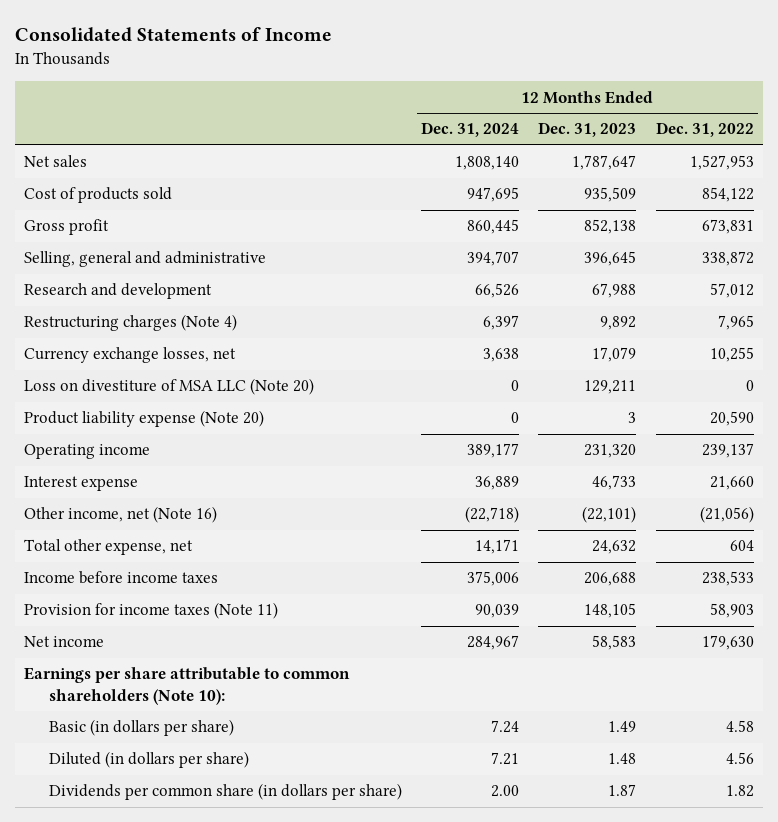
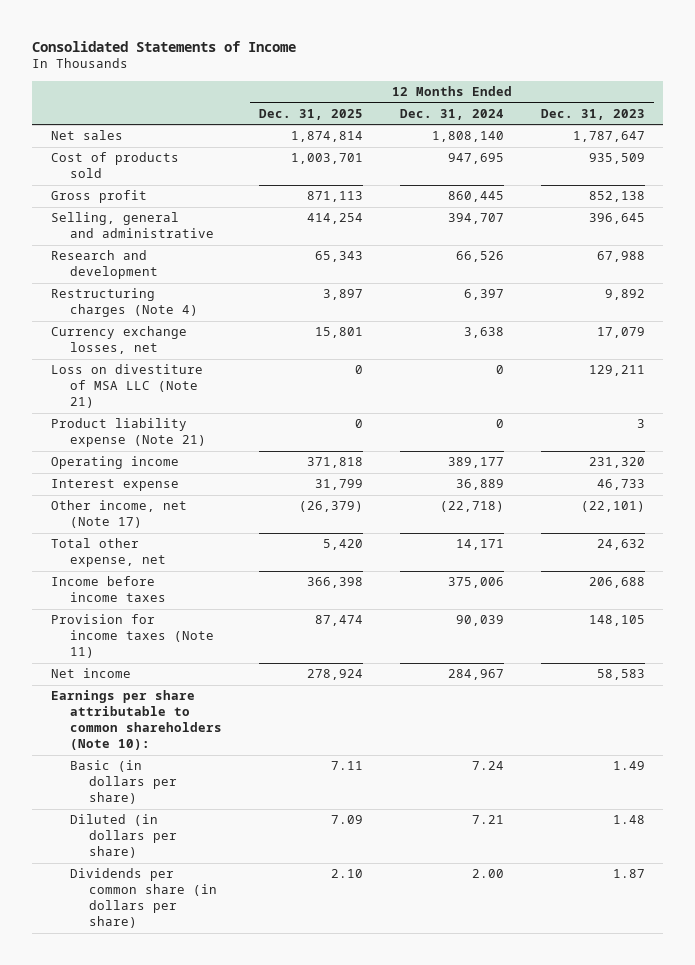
- | 12 Months Ended Dec. 31, 2024 | 12 Months Ended Dec. 31, 2023 | 12 Months Ended Dec. 31, 2022
+ | 12 Months Ended Dec. 31, 2025 | 12 Months Ended Dec. 31, 2024 | 12 Months Ended Dec. 31, 2023
- Loss on divestiture of MSA LLC (Note 20) | 0 | 129,211 | 0
- Product liability expense (Note 20) | 0 | 3 | 20,590
+ Loss on divestiture of MSA LLC (Note 21) | 0 | 0 | 129,211
+ Product liability expense (Note 21) | 0 | 0 | 3
- Other income, net (Note 16) | (22,718) | (22,101) | (21,056)
+ Other income, net (Note 17) | (26,379) | (22,718) | (22,101)

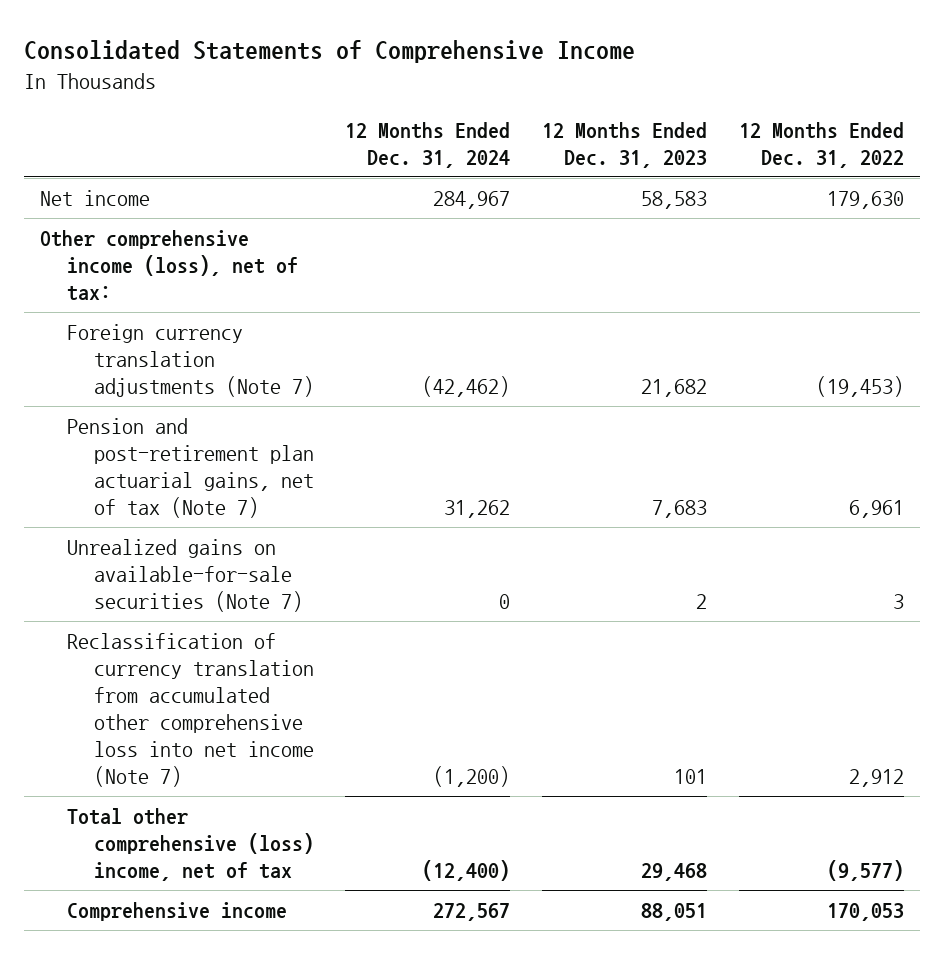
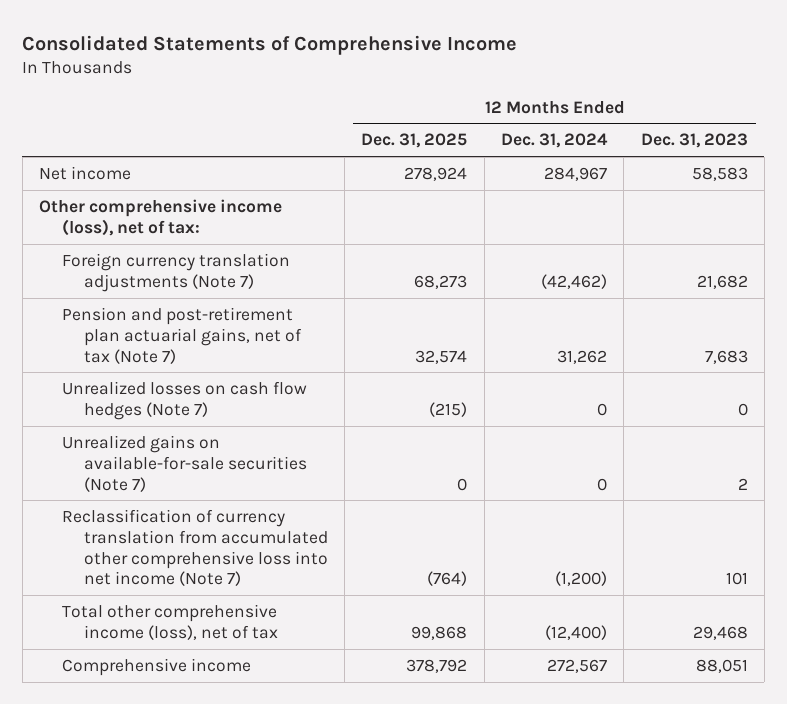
- | 12 Months Ended Dec. 31, 2024 | 12 Months Ended Dec. 31, 2023 | 12 Months Ended Dec. 31, 2022
+ | 12 Months Ended Dec. 31, 2025 | 12 Months Ended Dec. 31, 2024 | 12 Months Ended Dec. 31, 2023
+ Unrealized losses on cash flow hedges (Note 7) | (215) | 0 | 0
- Total other comprehensive (loss) income, net of tax | (12,400) | 29,468 | (9,577)
+ Total other comprehensive income (loss), net of tax | 99,868 | (12,400) | 29,468

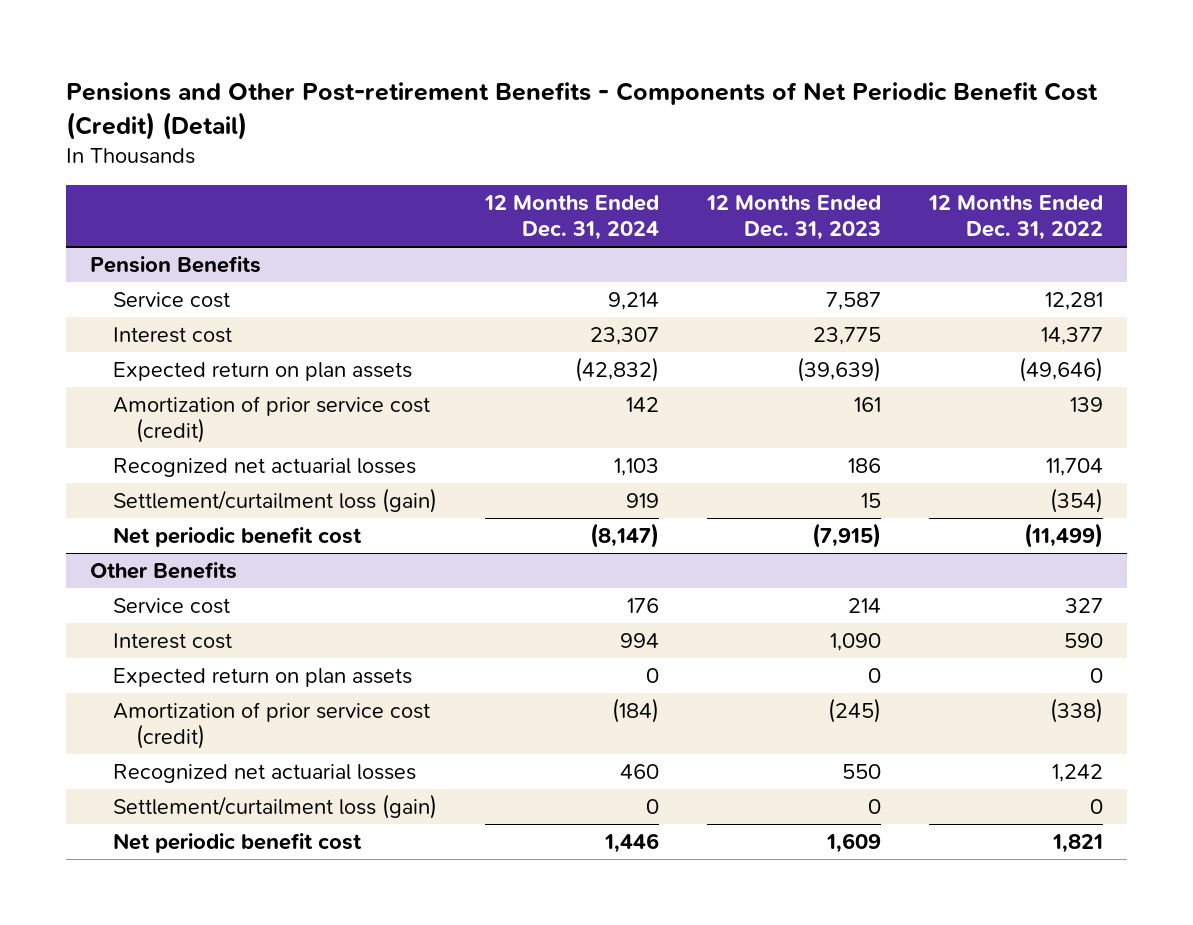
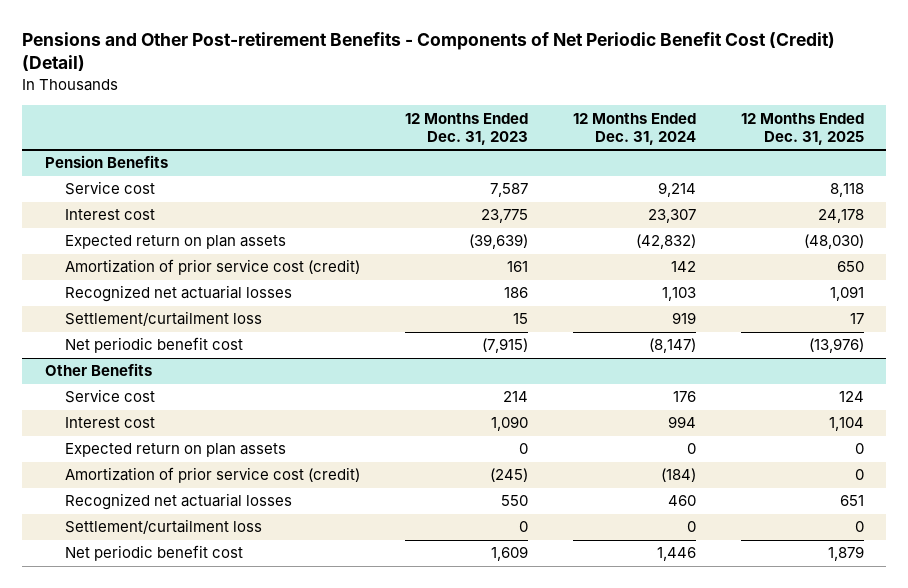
- | 12 Months Ended Dec. 31, 2024 | 12 Months Ended Dec. 31, 2023 | 12 Months Ended Dec. 31, 2022
+ | 12 Months Ended Dec. 31, 2023 | 12 Months Ended Dec. 31, 2024 | 12 Months Ended Dec. 31, 2025
@ Pension Benefits
- Settlement/curtailment loss (gain) | 919 | 15 | (354)
+ Settlement/curtailment loss | 15 | 919 | 17
@ Other Benefits
- Settlement/curtailment loss (gain) | 0 | 0 | 0
+ Settlement/curtailment loss | 0 | 0 | 0

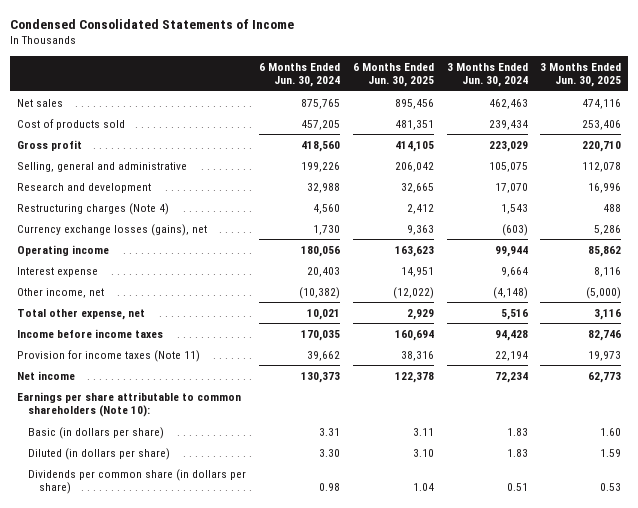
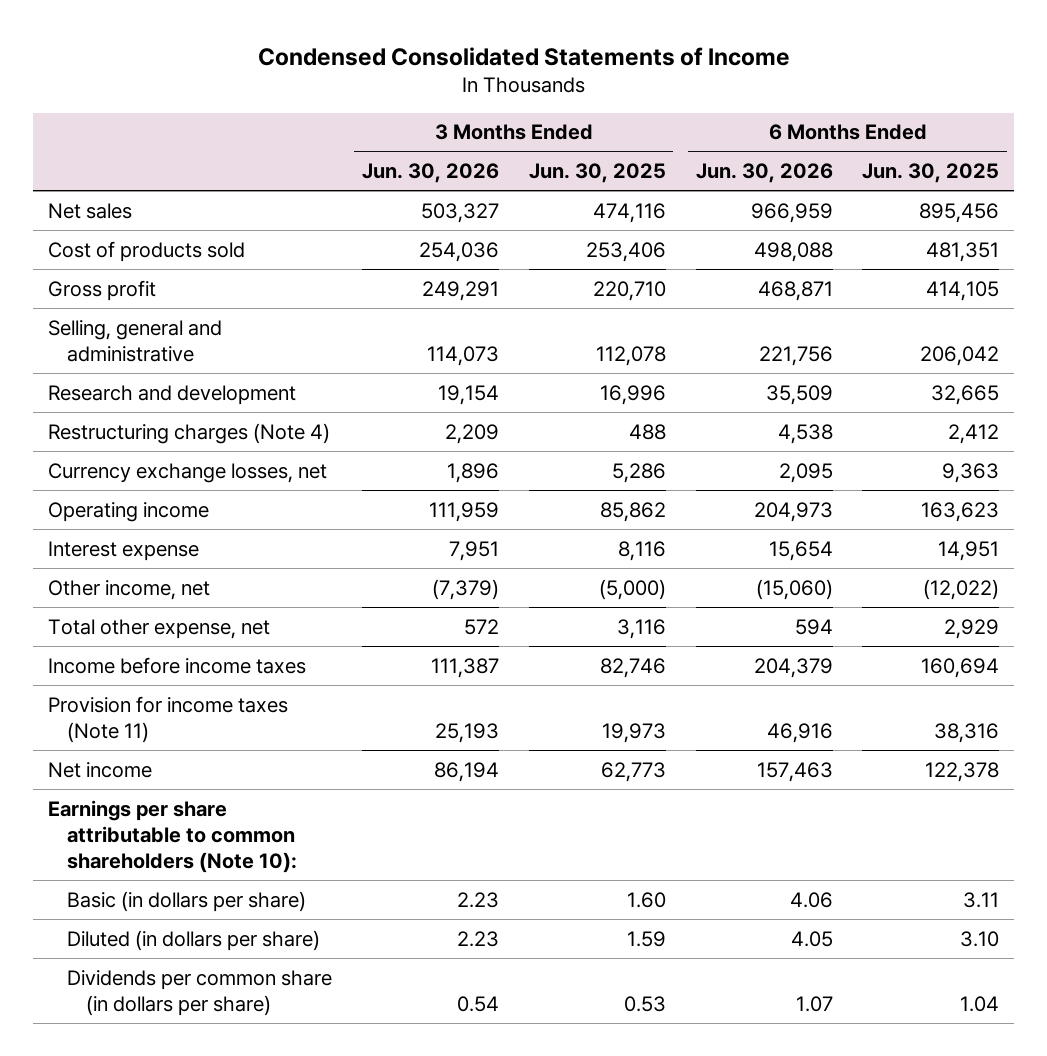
- | 6 Months Ended Jun. 30, 2024 | 6 Months Ended Jun. 30, 2025 | 3 Months Ended Jun. 30, 2024 | 3 Months Ended Jun. 30, 2025
+ | 3 Months Ended Jun. 30, 2026 | 3 Months Ended Jun. 30, 2025 | 6 Months Ended Jun. 30, 2026 | 6 Months Ended Jun. 30, 2025
- Currency exchange losses (gains), net | 1,730 | 9,363 | (603) | 5,286
+ Currency exchange losses, net | 1,896 | 5,286 | 2,095 | 9,363

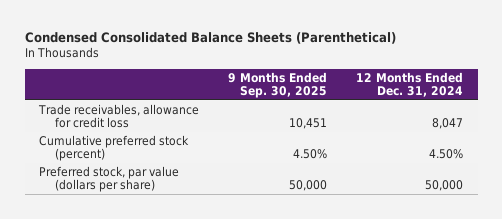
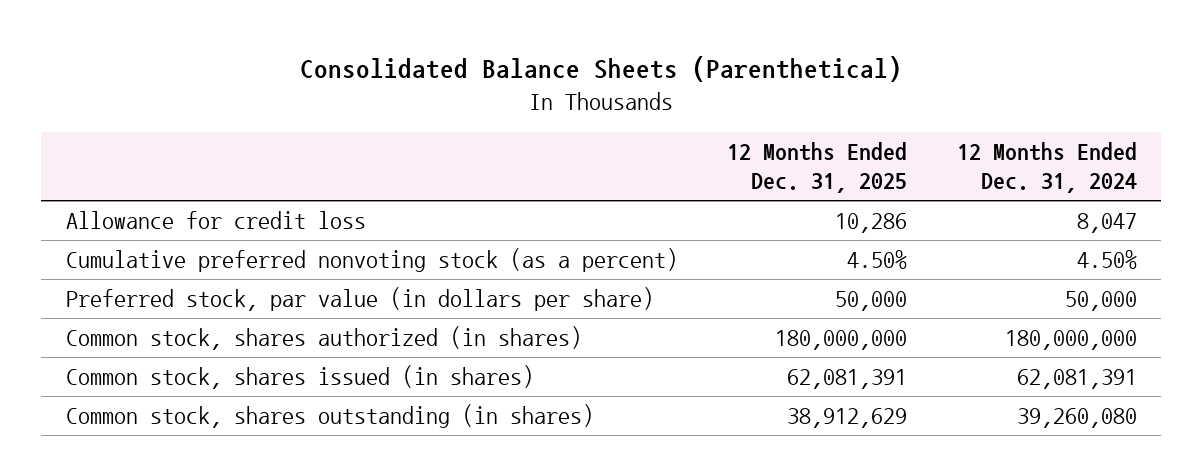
- Condensed Consolidated Balance Sheets (Parenthetical)
+ Consolidated Balance Sheets (Parenthetical)
- | 9 Months Ended Sep. 30, 2025 | 12 Months Ended Dec. 31, 2024
+ | 12 Months Ended Dec. 31, 2025 | 12 Months Ended Dec. 31, 2024
- Trade receivables, allowance for credit loss | 10,451 | 8,047
- Cumulative preferred stock (percent) | 4.50% | 4.50%
- Preferred stock, par value (dollars per share) | 50,000 | 50,000
+ Allowance for credit loss | 10,286 | 8,047
+ Cumulative preferred nonvoting stock (as a percent) | 4.50% | 4.50%
+ Preferred stock, par value (in dollars per share) | 50,000 | 50,000
+ Common stock, shares authorized (in shares) | 180,000,000 | 180,000,000
+ Common stock, shares issued (in shares) | 62,081,391 | 62,081,391
+ Common stock, shares outstanding (in shares) | 38,912,629 | 39,260,080

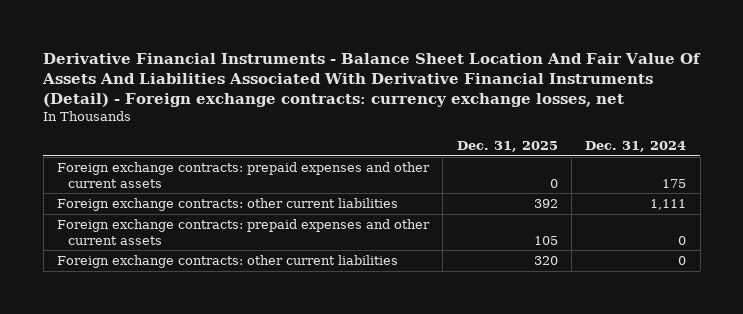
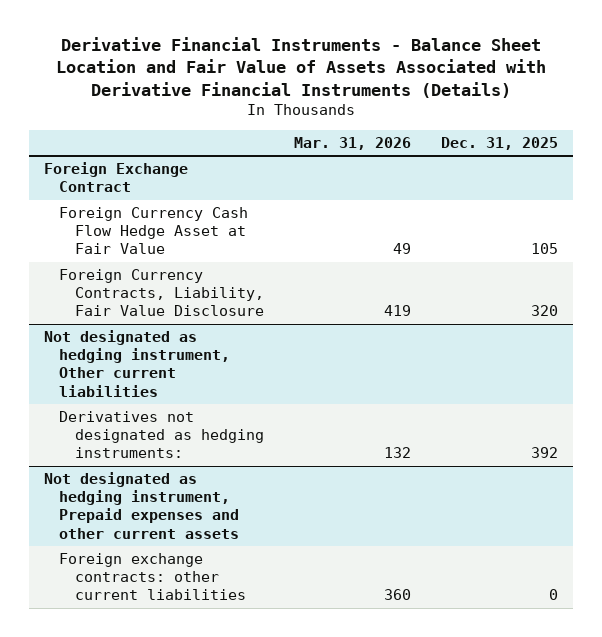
- Derivative Financial Instruments - Balance Sheet Location And Fair Value Of Assets And Liabilities Associated With Derivative Financial Instruments (Detail) - Foreign exchange contracts: currency exchange losses, net
+ Derivative Financial Instruments - Balance Sheet Location and Fair Value of Assets Associated with Derivative Financial Instruments (Details)
- | Dec. 31, 2025 | Dec. 31, 2024
+ | Mar. 31, 2026 | Dec. 31, 2025
- Foreign exchange contracts: prepaid expenses and other current assets | 0 | 175
- Foreign exchange contracts: other current liabilities | 392 | 1,111
- Foreign exchange contracts: prepaid expenses and other current assets | 105 | 0
- Foreign exchange contracts: other current liabilities | 320 | 0
+ Foreign Exchange Contract
+ Foreign Currency Cash Flow Hedge Asset at Fair Value | 49 | 105
+ Foreign Currency Contracts, Liability, Fair Value Disclosure | 419 | 320
+ Not designated as hedging instrument, Other current liabilities
+ Derivatives not designated as hedging instruments: | 132 | 392
+ Not designated as hedging instrument, Prepaid expenses and other current assets
+ Foreign exchange contracts: other current liabilities | 360 | 0

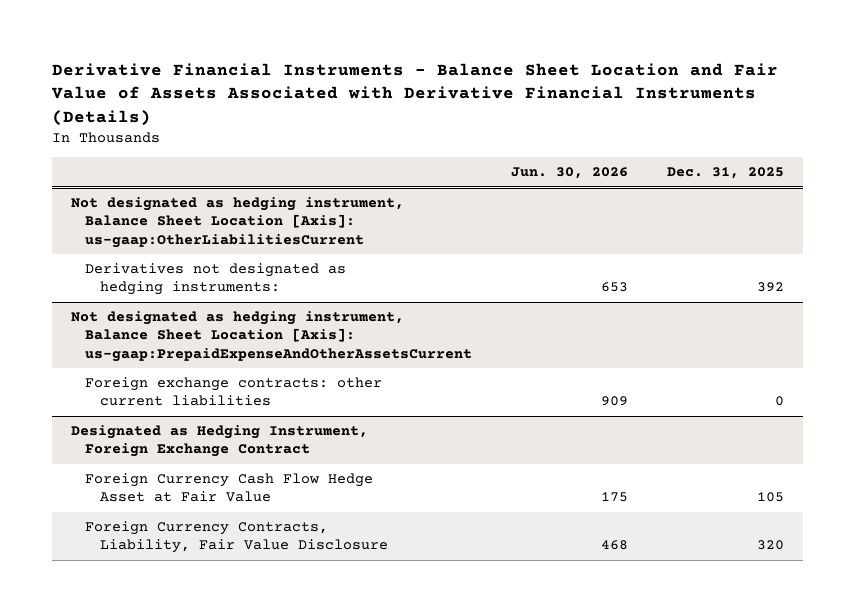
- | Mar. 31, 2026 | Dec. 31, 2025
+ | Jun. 30, 2026 | Dec. 31, 2025
- Foreign Exchange Contract
- Foreign Currency Cash Flow Hedge Asset at Fair Value | 49 | 105
- Foreign Currency Contracts, Liability, Fair Value Disclosure | 419 | 320
- Not designated as hedging instrument, Other current liabilities
+ Not designated as hedging instrument, Balance Sheet Location [Axis]: us-gaap:OtherLiabilitiesCurrent
- Not designated as hedging instrument, Prepaid expenses and other current assets
+ Not designated as hedging instrument, Balance Sheet Location [Axis]: us-gaap:PrepaidExpenseAndOtherAssetsCurrent
+ Designated as Hedging Instrument, Foreign Exchange Contract
+ Foreign Currency Cash Flow Hedge Asset at Fair Value | 175 | 105
+ Foreign Currency Contracts, Liability, Fair Value Disclosure | 468 | 320

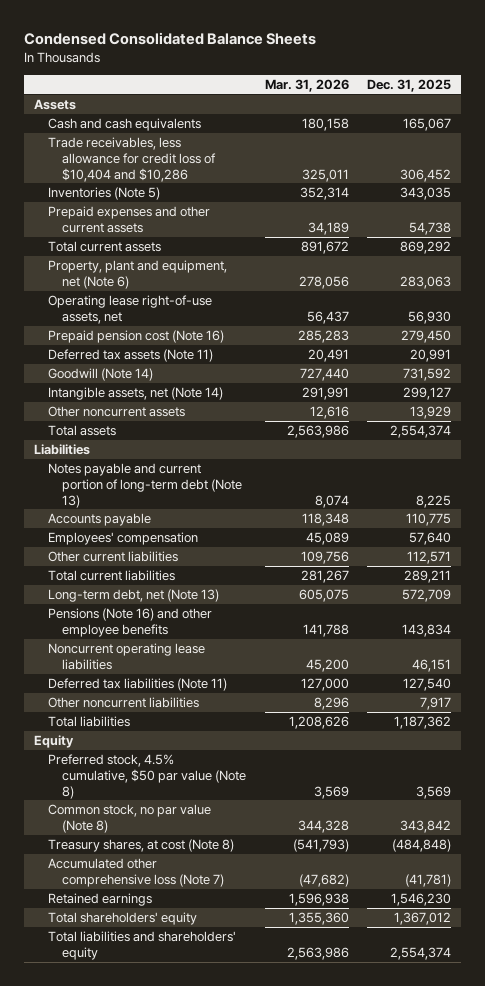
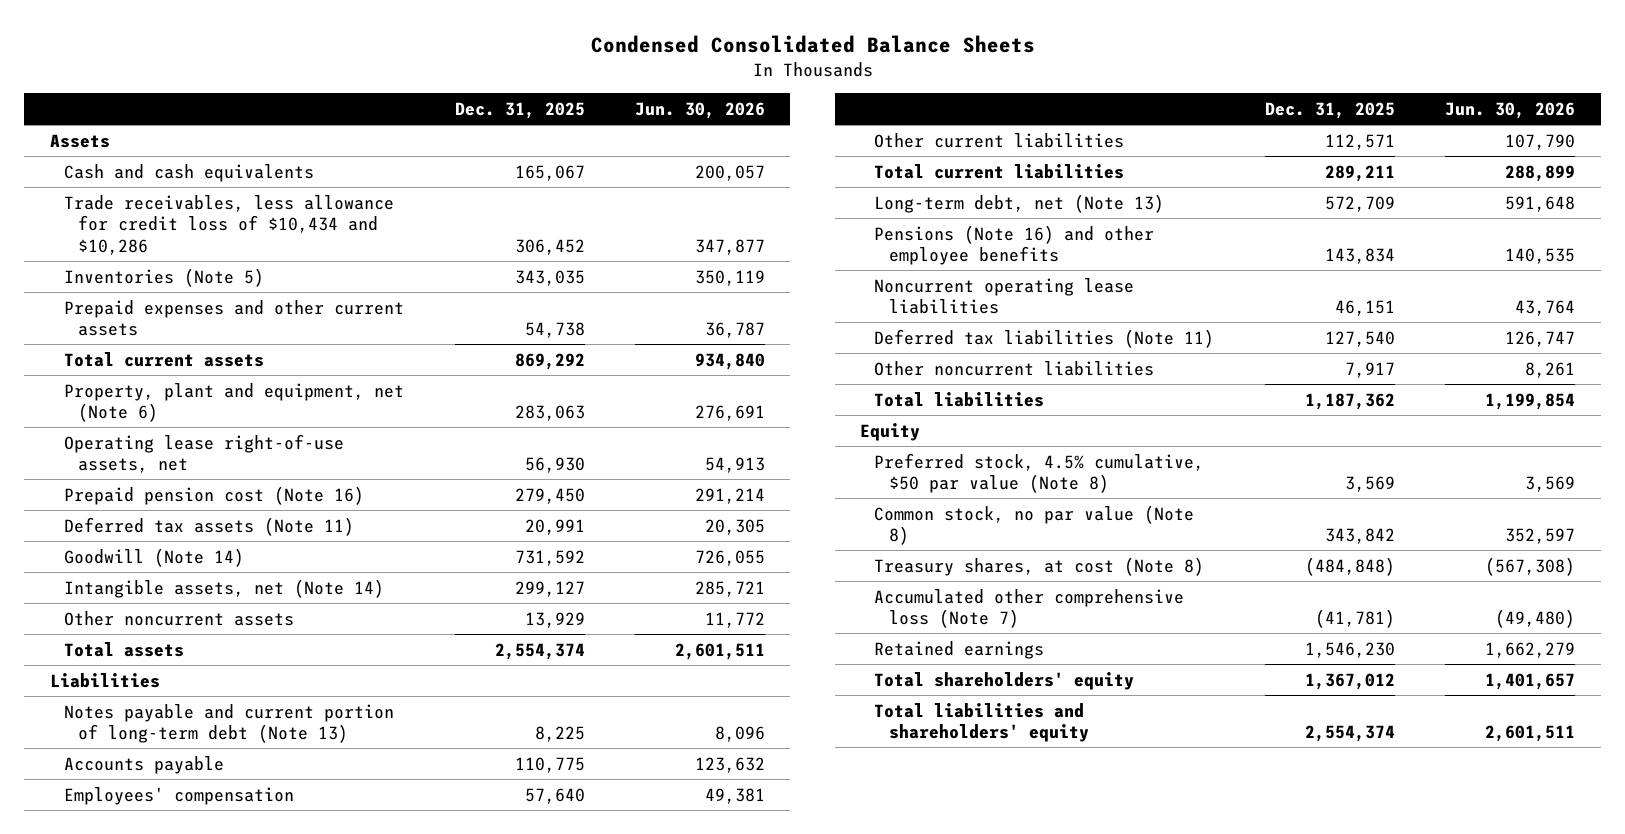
- | Mar. 31, 2026 | Dec. 31, 2025
+ | Dec. 31, 2025 | Jun. 30, 2026
- Trade receivables, less allowance for credit loss of $10,404 and $10,286 | 325,011 | 306,452
+ Trade receivables, less allowance for credit loss of $10,434 and $10,286 | 306,452 | 347,877

